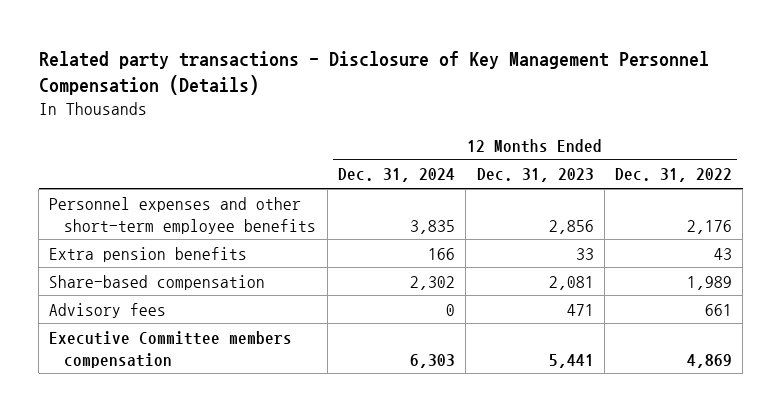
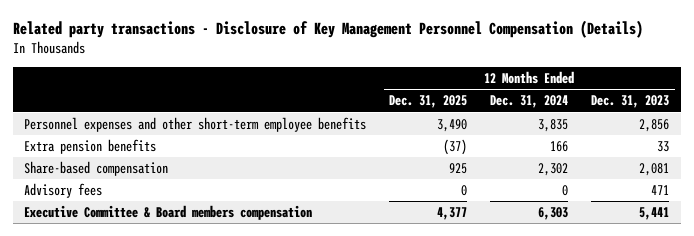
- | 12 Months Ended Dec. 31, 2024 | 12 Months Ended Dec. 31, 2023 | 12 Months Ended Dec. 31, 2022
+ | 12 Months Ended Dec. 31, 2025 | 12 Months Ended Dec. 31, 2024 | 12 Months Ended Dec. 31, 2023
- Executive Committee members compensation | 6,303 | 5,441 | 4,869
+ Executive Committee & Board members compensation | 4,377 | 6,303 | 5,441

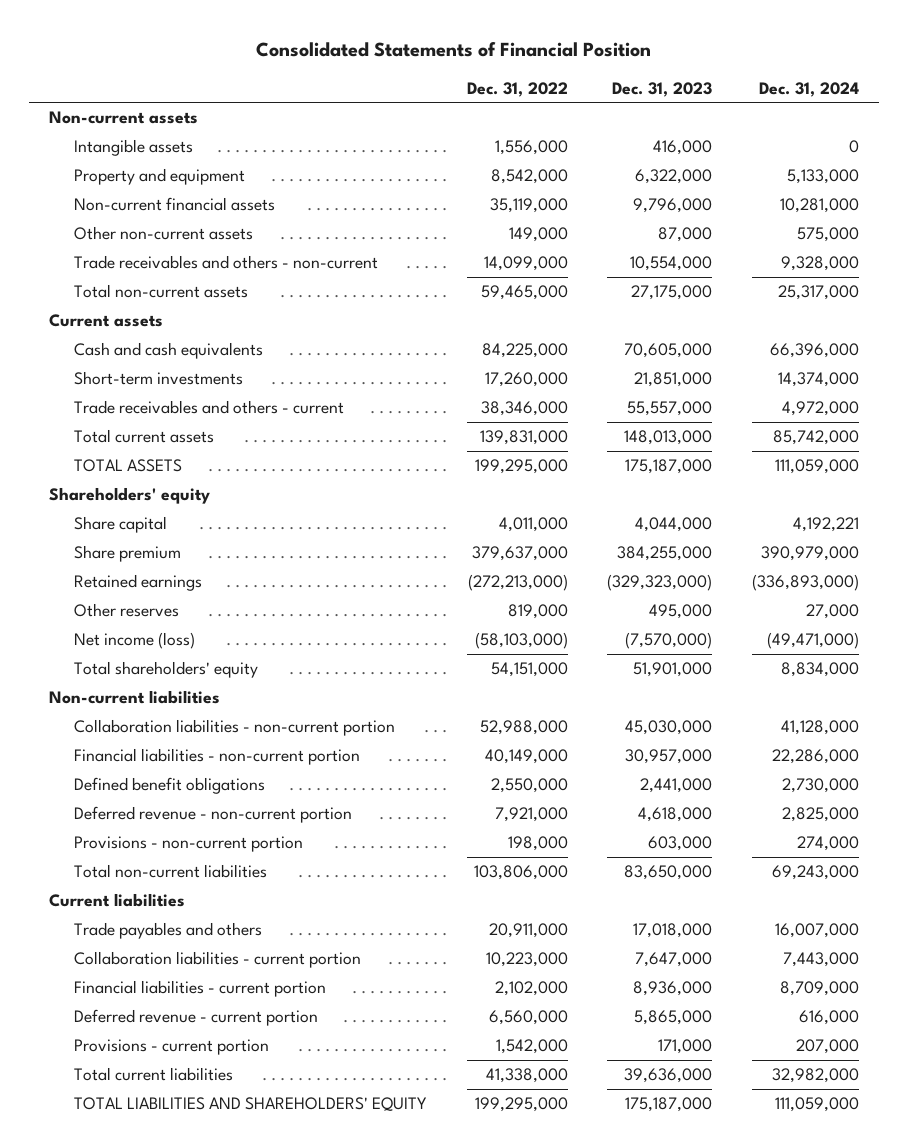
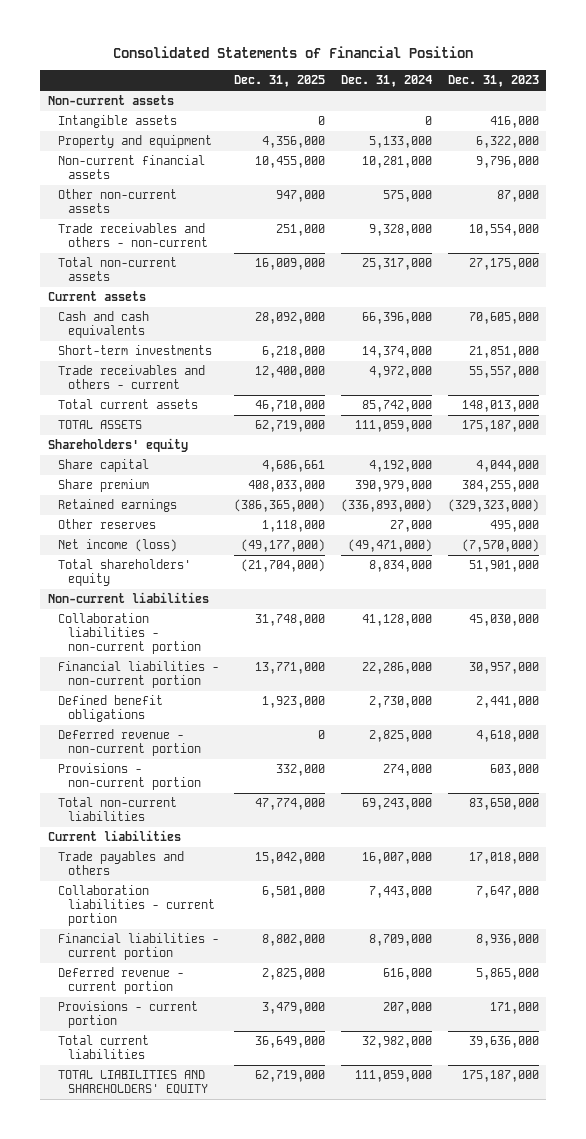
- | Dec. 31, 2022 | Dec. 31, 2023 | Dec. 31, 2024
+ | Dec. 31, 2025 | Dec. 31, 2024 | Dec. 31, 2023
- Share capital | 4,011,000 | 4,044,000 | 4,192,221
+ Share capital | 4,686,661 | 4,192,000 | 4,044,000

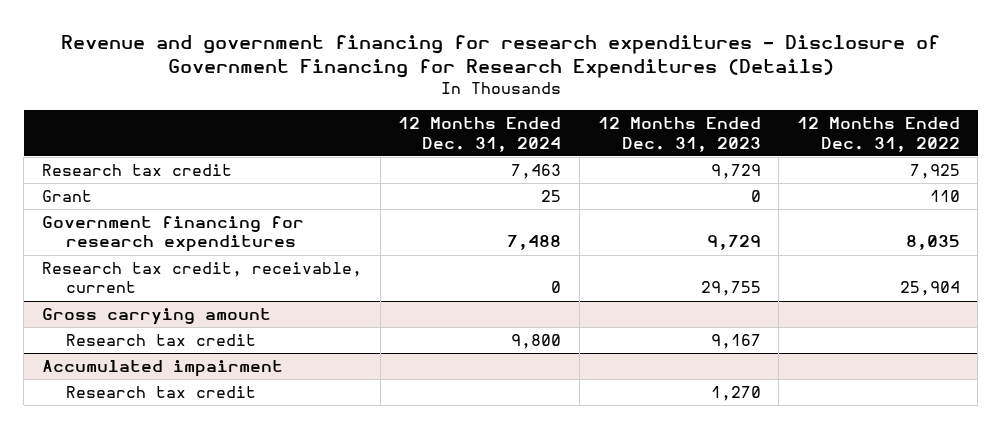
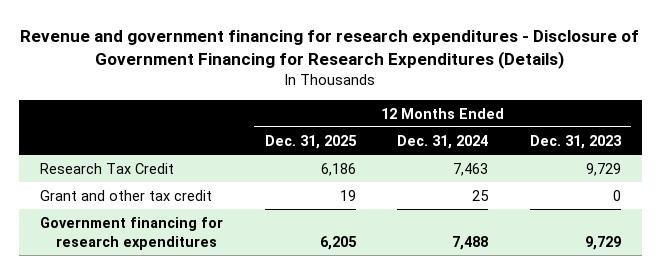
- | 12 Months Ended Dec. 31, 2024 | 12 Months Ended Dec. 31, 2023 | 12 Months Ended Dec. 31, 2022
+ | 12 Months Ended Dec. 31, 2025 | 12 Months Ended Dec. 31, 2024 | 12 Months Ended Dec. 31, 2023
- Research tax credit | 7,463 | 9,729 | 7,925
- Grant | 25 | 0 | 110
+ Research Tax Credit | 6,186 | 7,463 | 9,729
+ Grant and other tax credit | 19 | 25 | 0
- Research tax credit, receivable, current | 0 | 29,755 | 25,904
- Gross carrying amount
- Research tax credit | 9,800 | 9,167 |
- Accumulated impairment
- Research tax credit | | 1,270 |

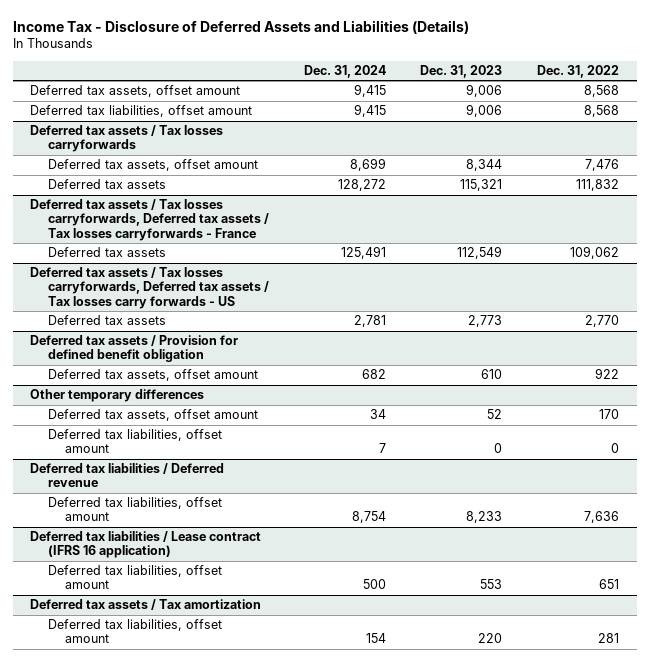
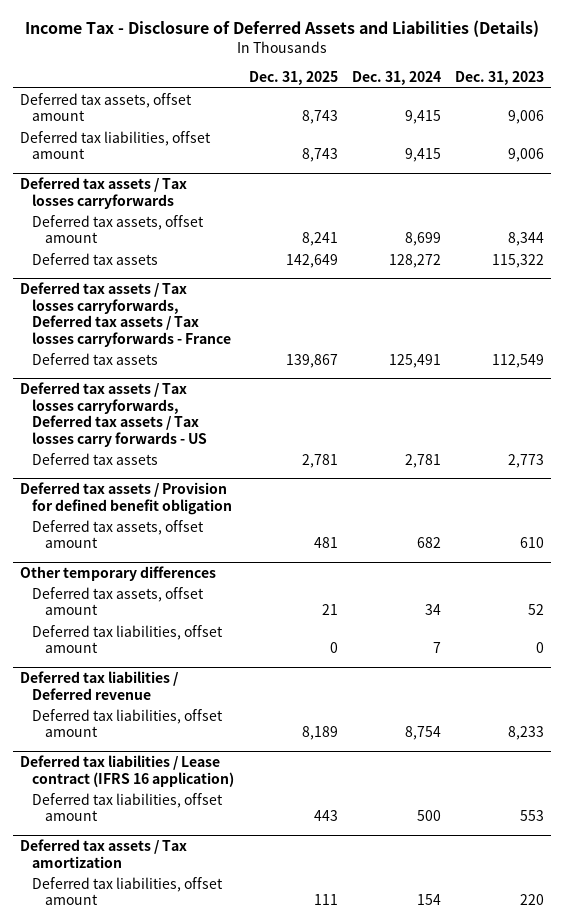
- | Dec. 31, 2024 | Dec. 31, 2023 | Dec. 31, 2022
+ | Dec. 31, 2025 | Dec. 31, 2024 | Dec. 31, 2023
@ Deferred tax assets / Tax losses carryforwards
- Deferred tax assets | 128,272 | 115,321 | 111,832
+ Deferred tax assets | 142,649 | 128,272 | 115,322

